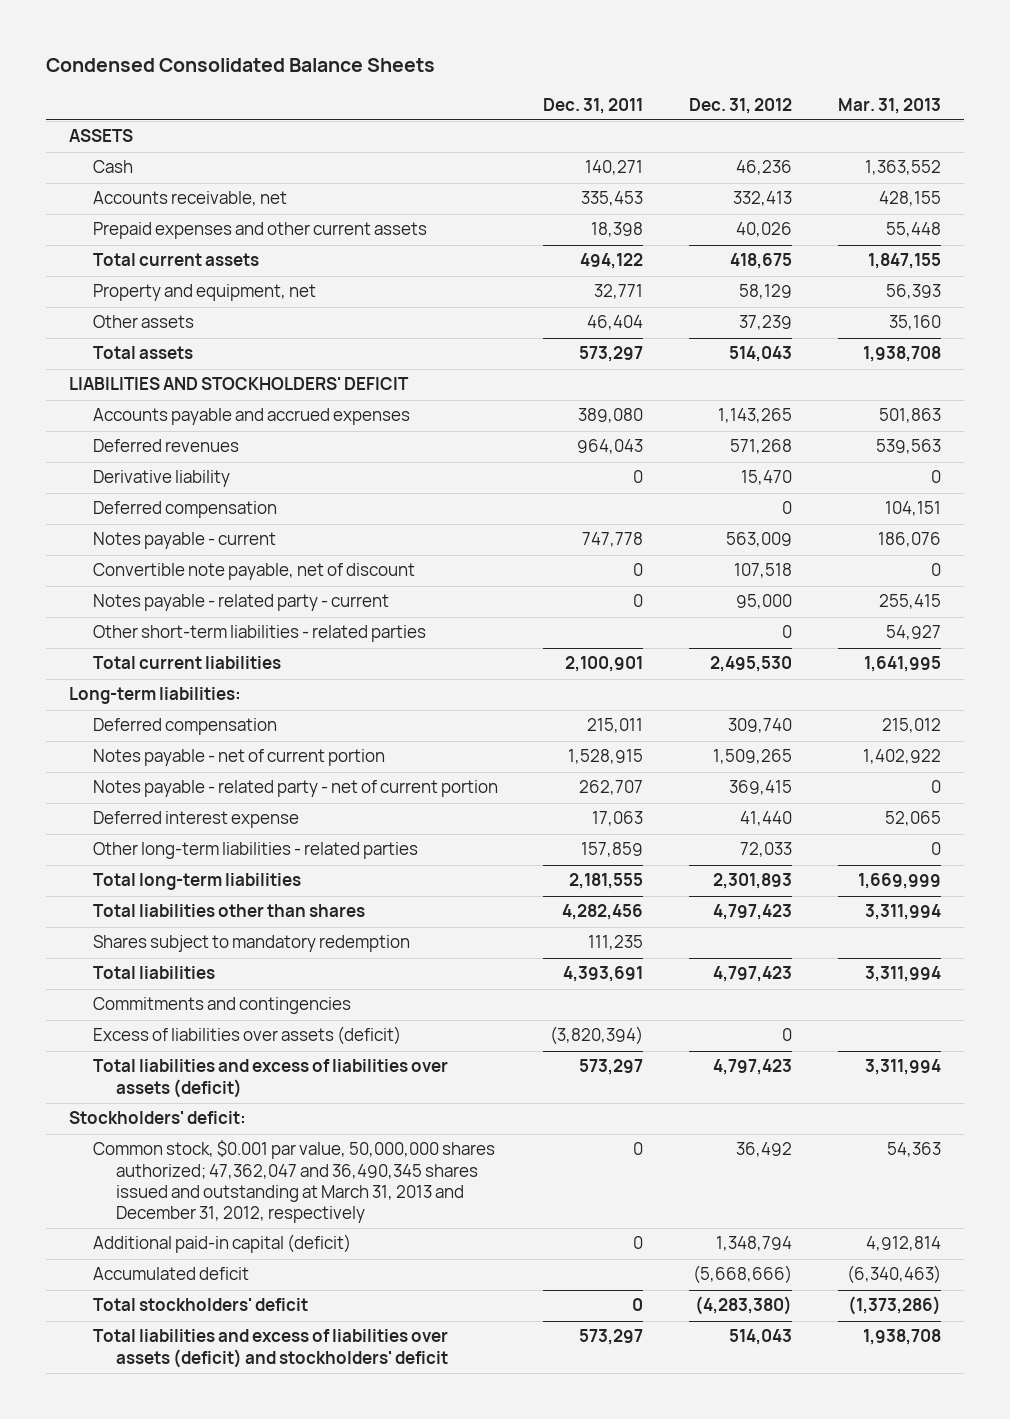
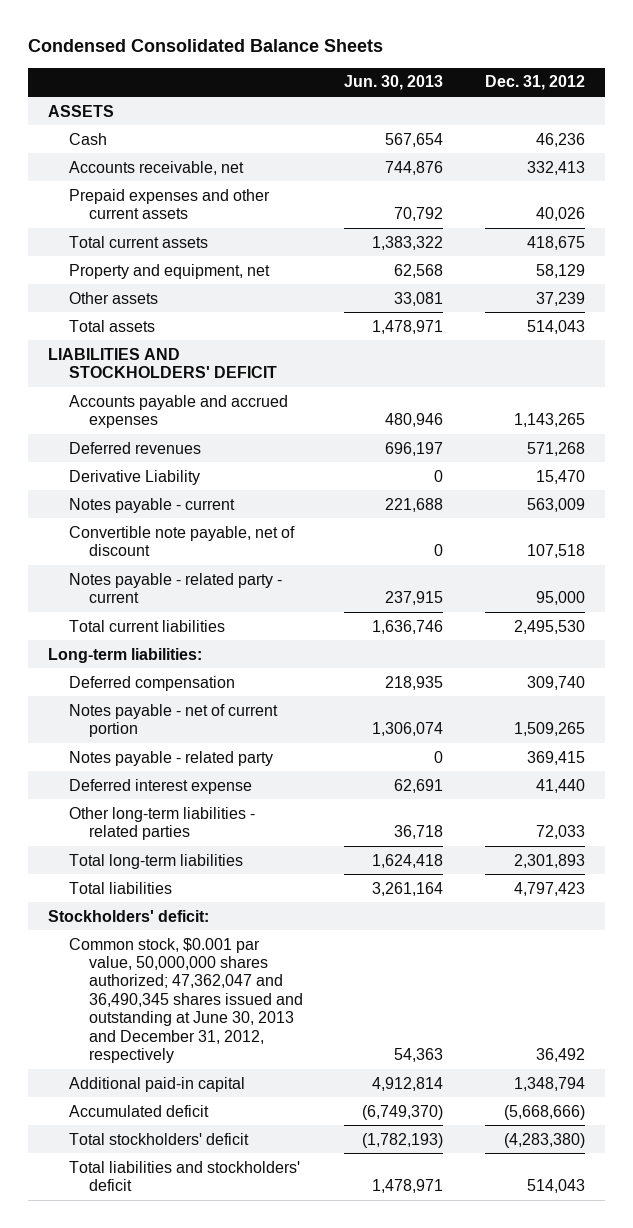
- | Dec. 31, 2011 | Dec. 31, 2012 | Mar. 31, 2013
+ | Jun. 30, 2013 | Dec. 31, 2012
- Derivative liability | 0 | 15,470 | 0
- Deferred compensation | | 0 | 104,151
+ Derivative Liability | 0 | 15,470
- Other short-term liabilities - related parties | | 0 | 54,927
- Notes payable - related party - net of current portion | 262,707 | 369,415 | 0
+ Notes payable - related party | 0 | 369,415
- Total liabilities other than shares | 4,282,456 | 4,797,423 | 3,311,994
- Shares subject to mandatory redemption | 111,235 | |
- Commitments and contingencies
- Excess of liabilities over assets (deficit) | (3,820,394) | 0 |
- Total liabilities and excess of liabilities over assets (deficit) | 573,297 | 4,797,423 | 3,311,994
- Common stock, $0.001 par value, 50,000,000 shares authorized; 47,362,047 and 36,490,345 shares issued and outstanding at March 31, 2013 and December 31, 2012, respectively | 0 | 36,492 | 54,363
- Additional paid-in capital (deficit) | 0 | 1,348,794 | 4,912,814
+ Common stock, $0.001 par value, 50,000,000 shares authorized; 47,362,047 and 36,490,345 shares issued and outstanding at June 30, 2013 and December 31, 2012, respectively | 54,363 | 36,492
+ Additional paid-in capital | 4,912,814 | 1,348,794
- Total liabilities and excess of liabilities over assets (deficit) and stockholders' deficit | 573,297 | 514,043 | 1,938,708
+ Total liabilities and stockholders' deficit | 1,478,971 | 514,043

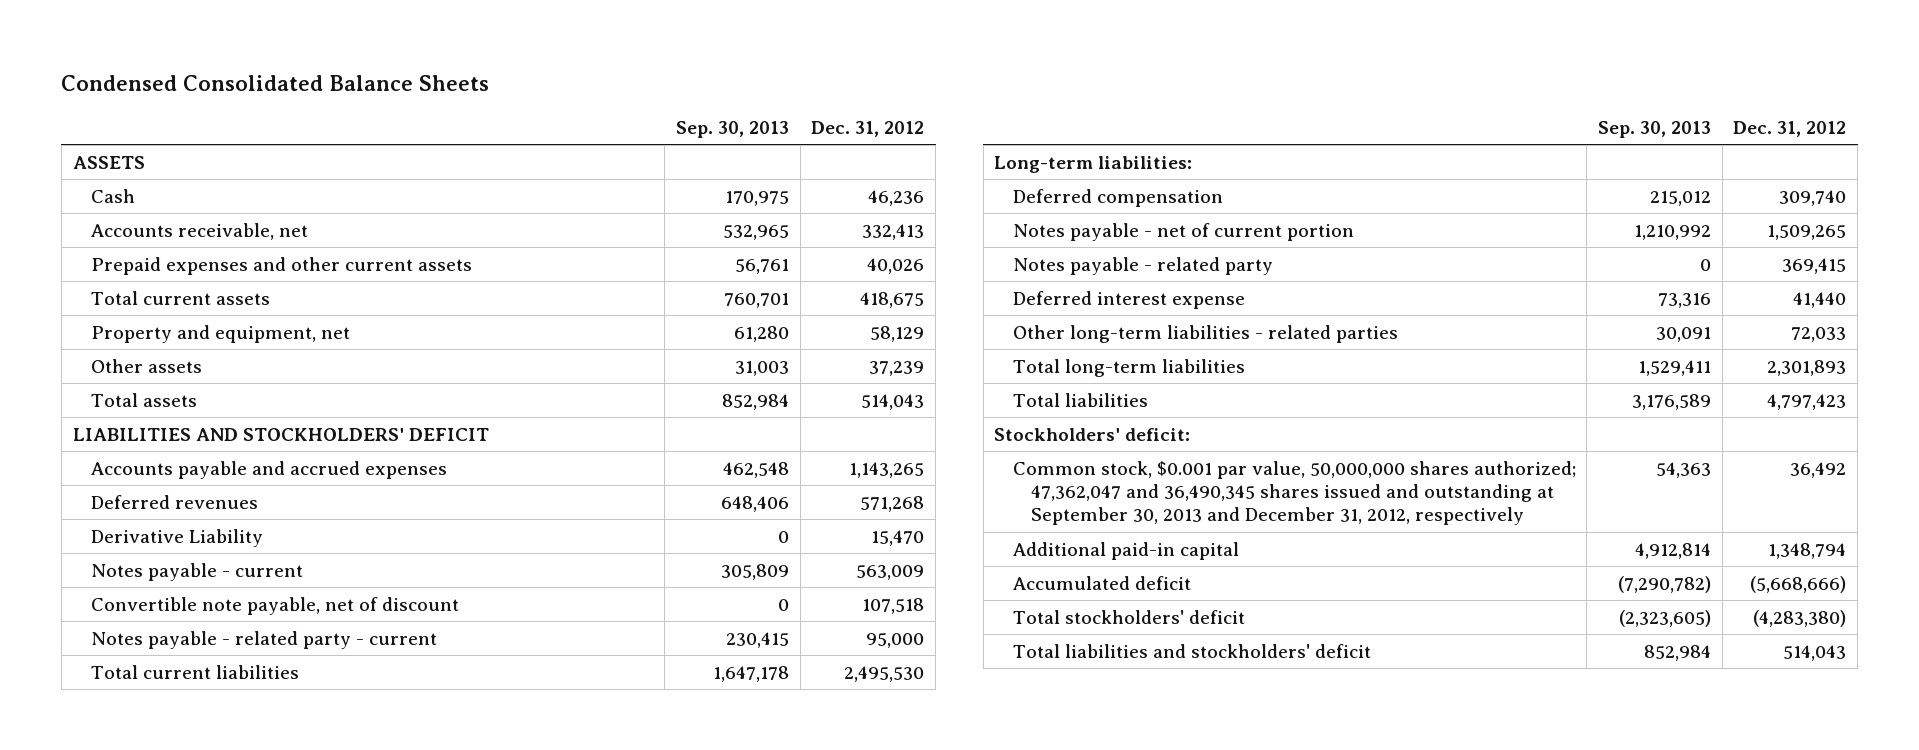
- | Jun. 30, 2013 | Dec. 31, 2012
+ | Sep. 30, 2013 | Dec. 31, 2012
- Common stock, $0.001 par value, 50,000,000 shares authorized; 47,362,047 and 36,490,345 shares issued and outstanding at June 30, 2013 and December 31, 2012, respectively | 54,363 | 36,492
+ Common stock, $0.001 par value, 50,000,000 shares authorized; 47,362,047 and 36,490,345 shares issued and outstanding at September 30, 2013 and December 31, 2012, respectively | 54,363 | 36,492

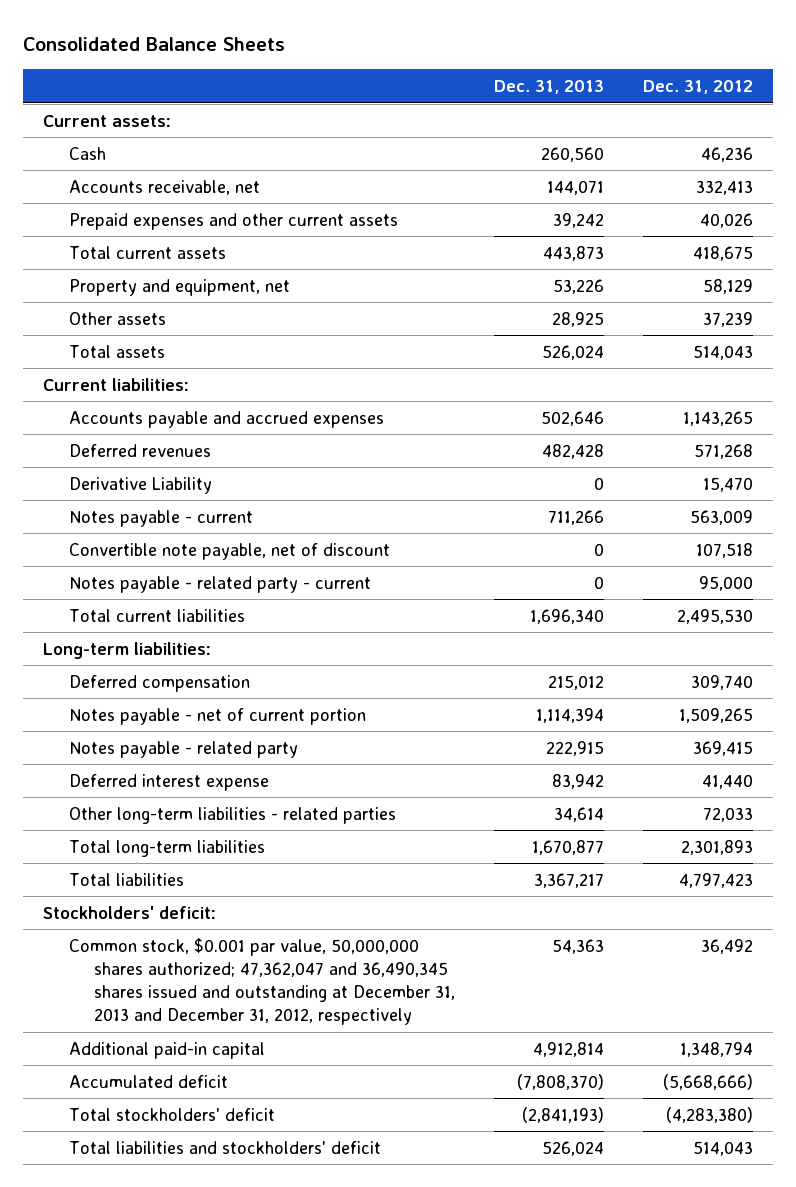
- Condensed Consolidated Balance Sheets
+ Consolidated Balance Sheets
- | Sep. 30, 2013 | Dec. 31, 2012
+ | Dec. 31, 2013 | Dec. 31, 2012
- ASSETS
+ Current assets:
- LIABILITIES AND STOCKHOLDERS' DEFICIT
+ Current liabilities:
- Common stock, $0.001 par value, 50,000,000 shares authorized; 47,362,047 and 36,490,345 shares issued and outstanding at September 30, 2013 and December 31, 2012, respectively | 54,363 | 36,492
+ Common stock, $0.001 par value, 50,000,000 shares authorized; 47,362,047 and 36,490,345 shares issued and outstanding at December 31, 2013 and December 31, 2012, respectively | 54,363 | 36,492

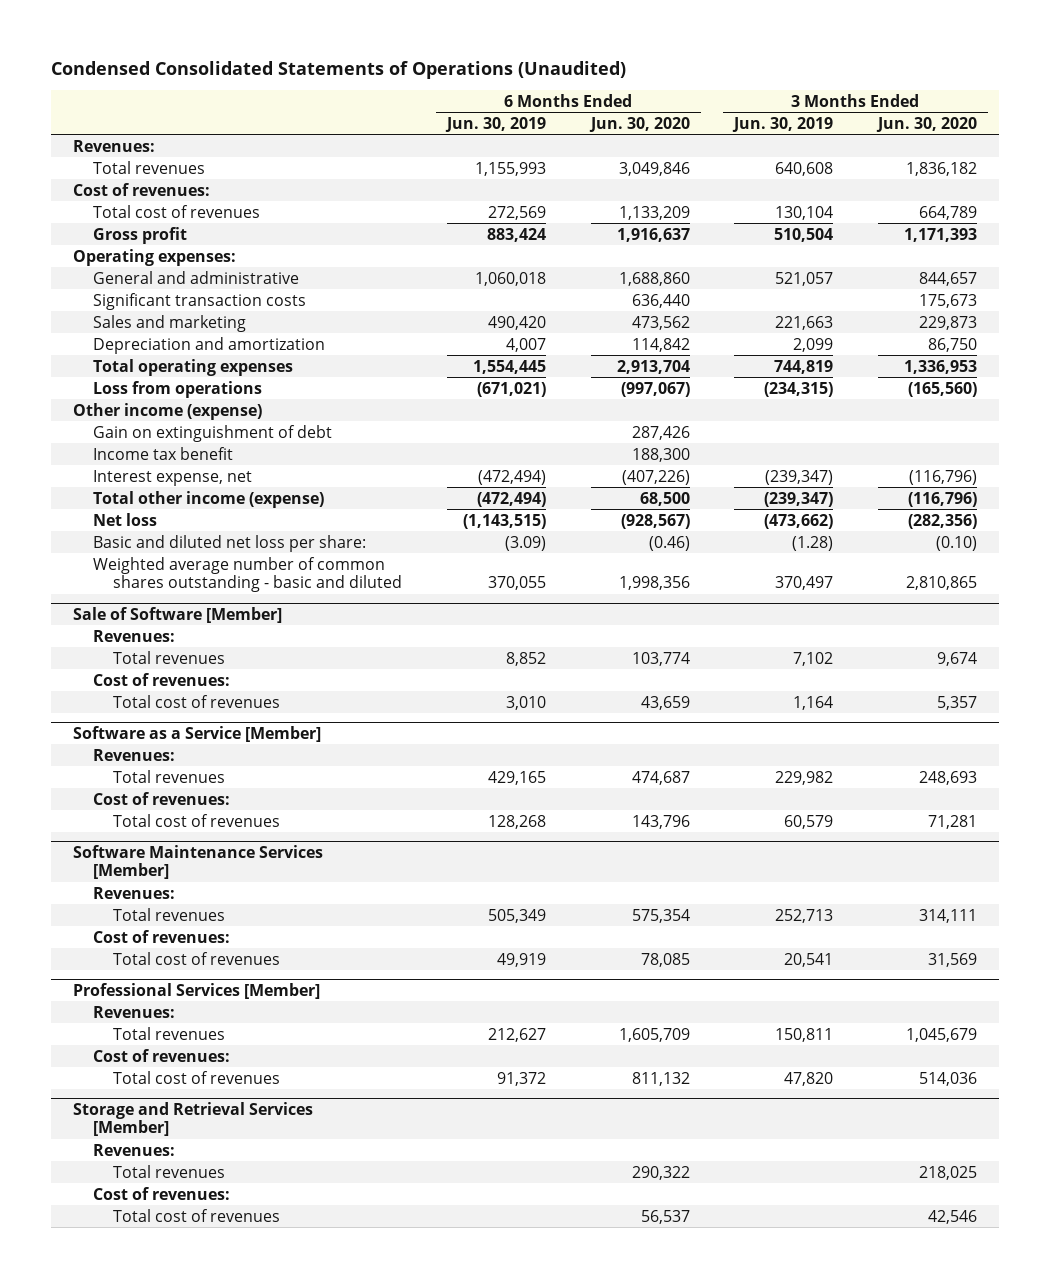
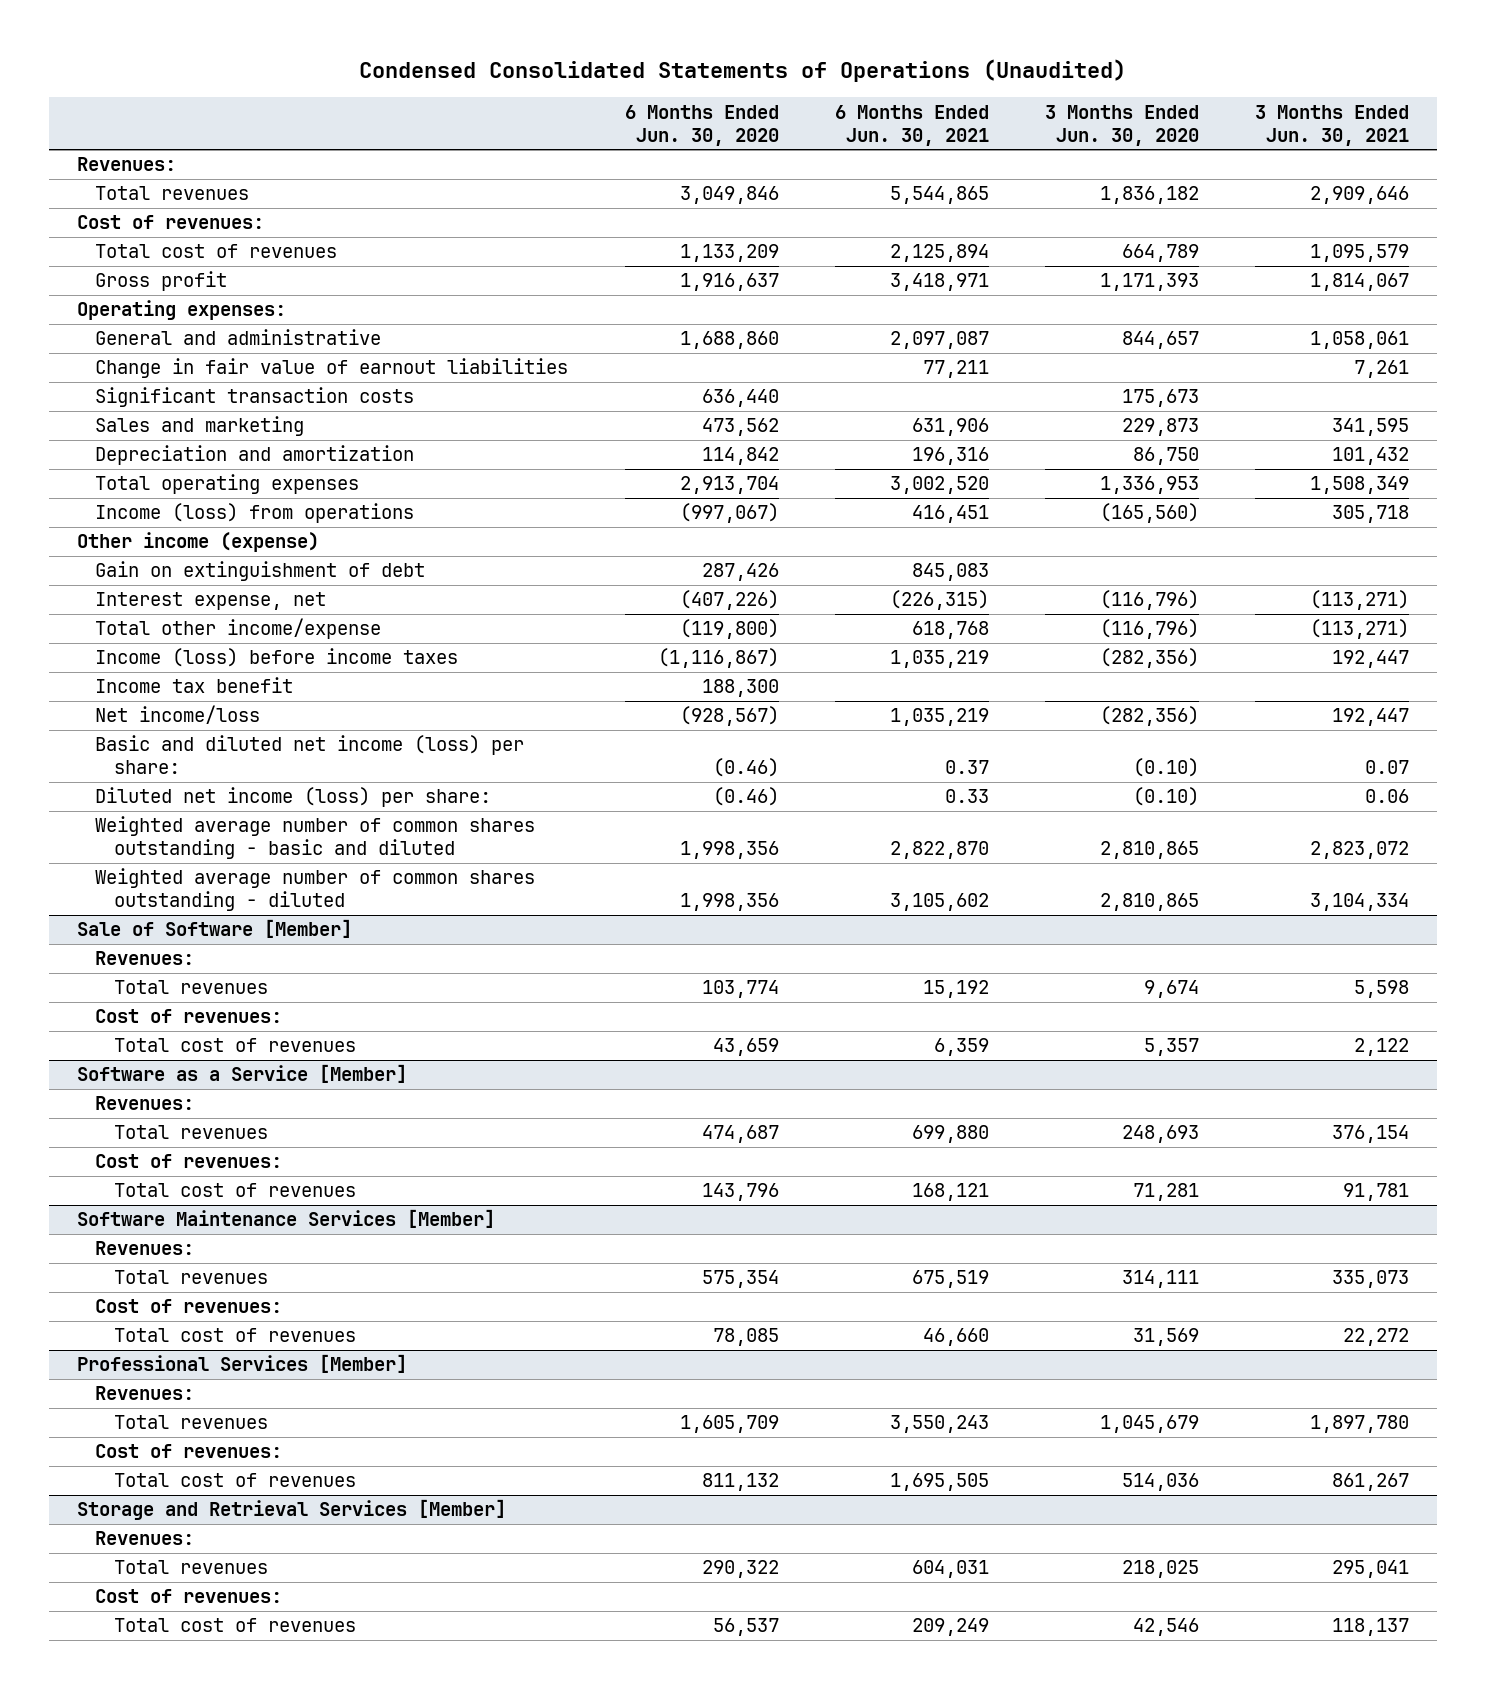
- | 6 Months Ended Jun. 30, 2019 | 6 Months Ended Jun. 30, 2020 | 3 Months Ended Jun. 30, 2019 | 3 Months Ended Jun. 30, 2020
+ | 6 Months Ended Jun. 30, 2020 | 6 Months Ended Jun. 30, 2021 | 3 Months Ended Jun. 30, 2020 | 3 Months Ended Jun. 30, 2021
+ Change in fair value of earnout liabilities | | 77,211 | | 7,261
- Loss from operations | (671,021) | (997,067) | (234,315) | (165,560)
+ Income (loss) from operations | (997,067) | 416,451 | (165,560) | 305,718
- Total other income (expense) | (472,494) | 68,500 | (239,347) | (116,796)
- Net loss | (1,143,515) | (928,567) | (473,662) | (282,356)
- Basic and diluted net loss per share: | (3.09) | (0.46) | (1.28) | (0.10)
+ Total other income/expense | (119,800) | 618,768 | (116,796) | (113,271)
+ Income (loss) before income taxes | (1,116,867) | 1,035,219 | (282,356) | 192,447
moved down: Income tax benefit | 188,300 | | |
+ Net income/loss | (928,567) | 1,035,219 | (282,356) | 192,447
+ Basic and diluted net income (loss) per share: | (0.46) | 0.37 | (0.10) | 0.07
+ Diluted net income (loss) per share: | (0.46) | 0.33 | (0.10) | 0.06
+ Weighted average number of common shares outstanding - diluted | 1,998,356 | 3,105,602 | 2,810,865 | 3,104,334

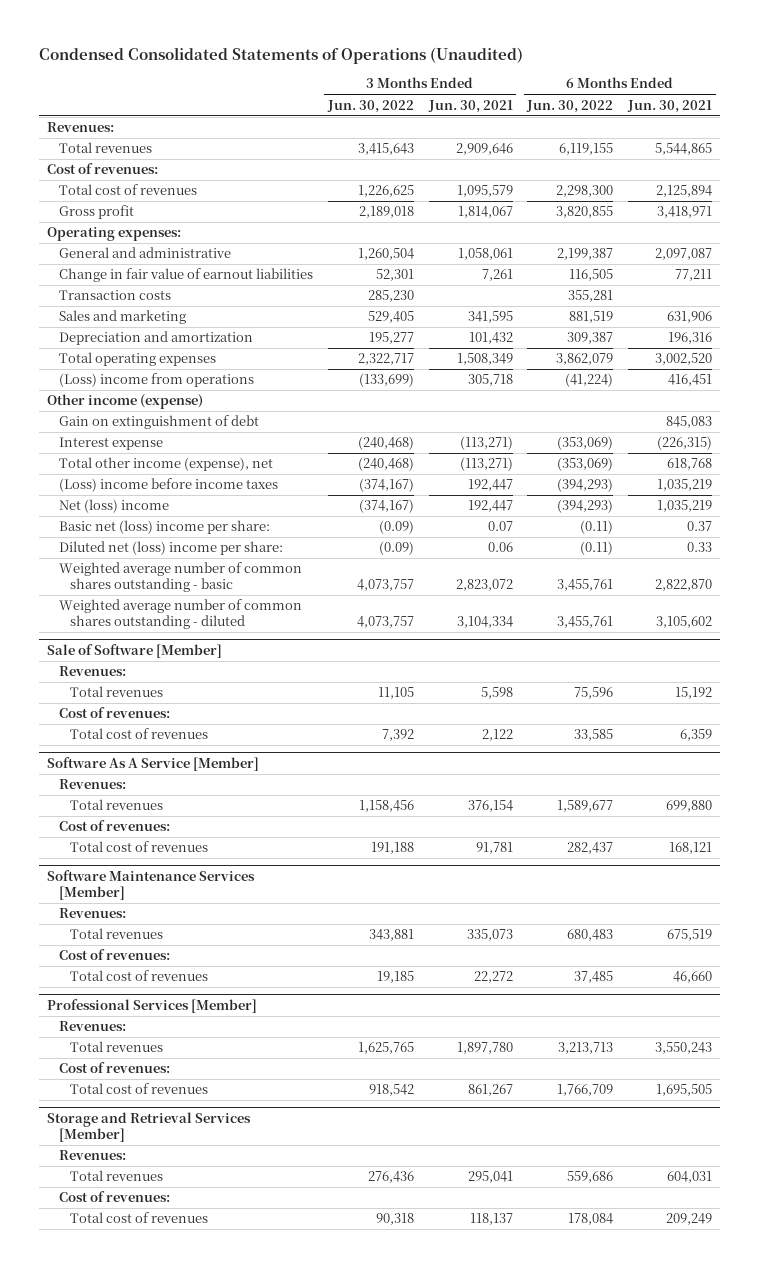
- | 6 Months Ended Jun. 30, 2020 | 6 Months Ended Jun. 30, 2021 | 3 Months Ended Jun. 30, 2020 | 3 Months Ended Jun. 30, 2021
+ | 3 Months Ended Jun. 30, 2022 | 3 Months Ended Jun. 30, 2021 | 6 Months Ended Jun. 30, 2022 | 6 Months Ended Jun. 30, 2021
- Significant transaction costs | 636,440 | | 175,673 |
+ Transaction costs | 285,230 | | 355,281 |
- Income (loss) from operations | (997,067) | 416,451 | (165,560) | 305,718
+ (Loss) income from operations | (133,699) | 305,718 | (41,224) | 416,451
- Interest expense, net | (407,226) | (226,315) | (116,796) | (113,271)
- Total other income/expense | (119,800) | 618,768 | (116,796) | (113,271)
- Income (loss) before income taxes | (1,116,867) | 1,035,219 | (282,356) | 192,447
- Income tax benefit | 188,300 | | |
- Net income/loss | (928,567) | 1,035,219 | (282,356) | 192,447
- Basic and diluted net income (loss) per share: | (0.46) | 0.37 | (0.10) | 0.07
- Diluted net income (loss) per share: | (0.46) | 0.33 | (0.10) | 0.06
- Weighted average number of common shares outstanding - basic and diluted | 1,998,356 | 2,822,870 | 2,810,865 | 2,823,072
+ Interest expense | (240,468) | (113,271) | (353,069) | (226,315)
+ Total other income (expense), net | (240,468) | (113,271) | (353,069) | 618,768
+ (Loss) income before income taxes | (374,167) | 192,447 | (394,293) | 1,035,219
+ Net (loss) income | (374,167) | 192,447 | (394,293) | 1,035,219
+ Basic net (loss) income per share: | (0.09) | 0.07 | (0.11) | 0.37
+ Diluted net (loss) income per share: | (0.09) | 0.06 | (0.11) | 0.33
+ Weighted average number of common shares outstanding - basic | 4,073,757 | 2,823,072 | 3,455,761 | 2,822,870
- Software as a Service [Member]
+ Software As A Service [Member]

